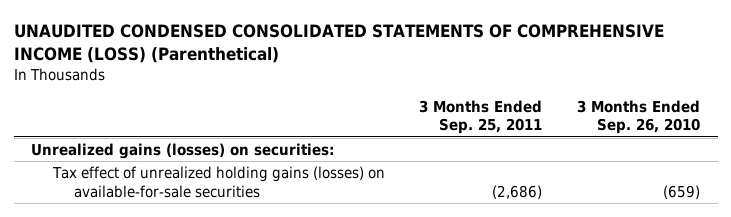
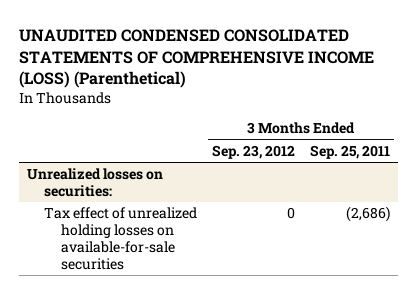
- | 3 Months Ended Sep. 25, 2011 | 3 Months Ended Sep. 26, 2010
+ | 3 Months Ended Sep. 23, 2012 | 3 Months Ended Sep. 25, 2011
- Unrealized gains (losses) on securities:
- Tax effect of unrealized holding gains (losses) on available-for-sale securities | (2,686) | (659)
+ Unrealized losses on securities:
+ Tax effect of unrealized holding losses on available-for-sale securities | 0 | (2,686)

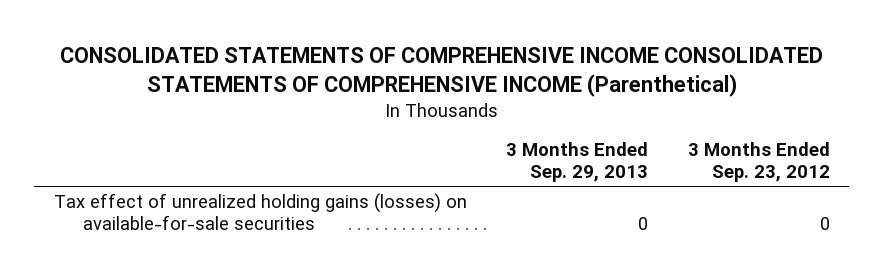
- UNAUDITED CONDENSED CONSOLIDATED STATEMENTS OF COMPREHENSIVE INCOME (LOSS) (Parenthetical)
+ CONSOLIDATED STATEMENTS OF COMPREHENSIVE INCOME CONSOLIDATED STATEMENTS OF COMPREHENSIVE INCOME (Parenthetical)
- | 3 Months Ended Sep. 23, 2012 | 3 Months Ended Sep. 25, 2011
+ | 3 Months Ended Sep. 29, 2013 | 3 Months Ended Sep. 23, 2012
- Unrealized losses on securities:
- Tax effect of unrealized holding losses on available-for-sale securities | 0 | (2,686)
+ Tax effect of unrealized holding gains (losses) on available-for-sale securities | 0 | 0

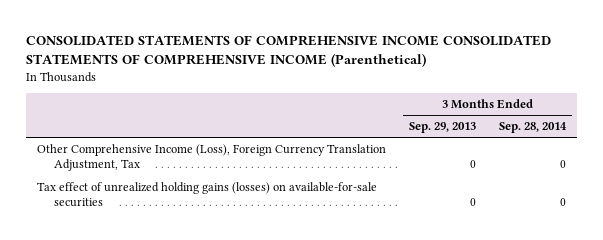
- | 3 Months Ended Sep. 29, 2013 | 3 Months Ended Sep. 23, 2012
+ | 3 Months Ended Sep. 29, 2013 | 3 Months Ended Sep. 28, 2014
+ Other Comprehensive Income (Loss), Foreign Currency Translation Adjustment, Tax | 0 | 0

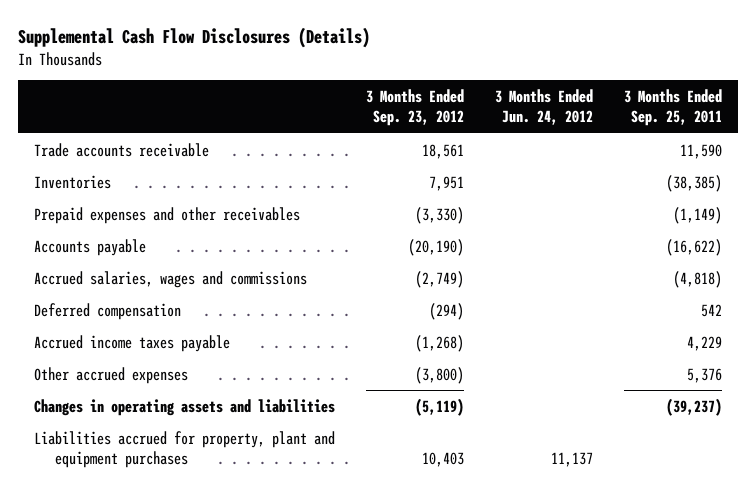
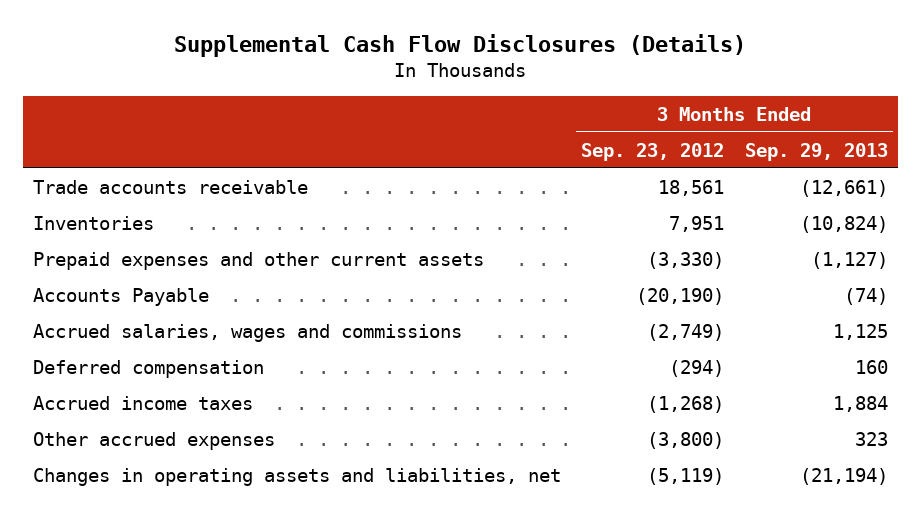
- | 3 Months Ended Sep. 23, 2012 | 3 Months Ended Jun. 24, 2012 | 3 Months Ended Sep. 25, 2011
+ | 3 Months Ended Sep. 23, 2012 | 3 Months Ended Sep. 29, 2013
- Prepaid expenses and other receivables | (3,330) | | (1,149)
- Accounts payable | (20,190) | | (16,622)
+ Prepaid expenses and other current assets | (3,330) | (1,127)
+ Accounts Payable | (20,190) | (74)
- Accrued income taxes payable | (1,268) | | 4,229
+ Accrued income taxes | (1,268) | 1,884
- Changes in operating assets and liabilities | (5,119) | | (39,237)
- Liabilities accrued for property, plant and equipment purchases | 10,403 | 11,137 |
+ Changes in operating assets and liabilities, net | (5,119) | (21,194)

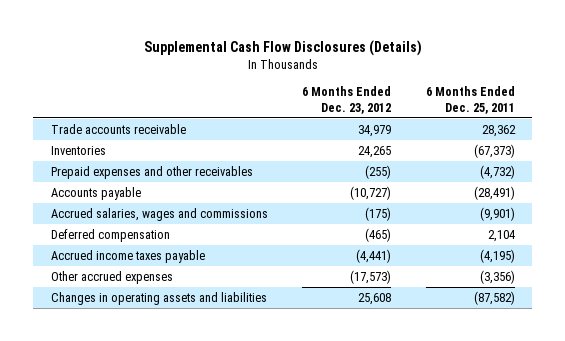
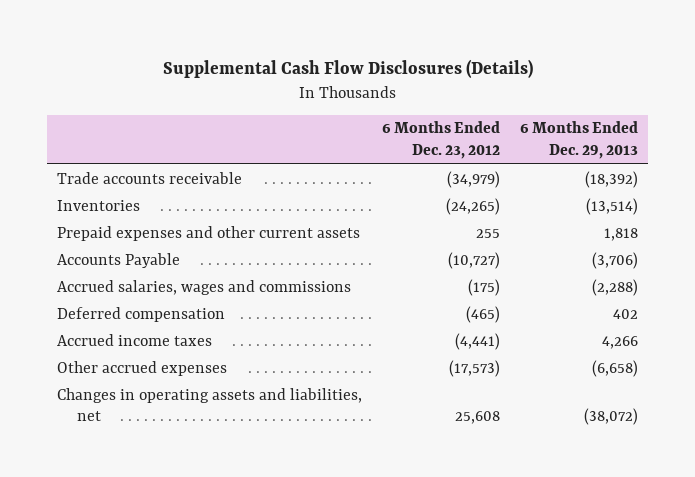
- | 6 Months Ended Dec. 23, 2012 | 6 Months Ended Dec. 25, 2011
+ | 6 Months Ended Dec. 23, 2012 | 6 Months Ended Dec. 29, 2013
- Trade accounts receivable | 34,979 | 28,362
- Inventories | 24,265 | (67,373)
- Prepaid expenses and other receivables | (255) | (4,732)
- Accounts payable | (10,727) | (28,491)
+ Trade accounts receivable | (34,979) | (18,392)
+ Inventories | (24,265) | (13,514)
+ Prepaid expenses and other current assets | 255 | 1,818
+ Accounts Payable | (10,727) | (3,706)
- Accrued income taxes payable | (4,441) | (4,195)
+ Accrued income taxes | (4,441) | 4,266
- Changes in operating assets and liabilities | 25,608 | (87,582)
+ Changes in operating assets and liabilities, net | 25,608 | (38,072)

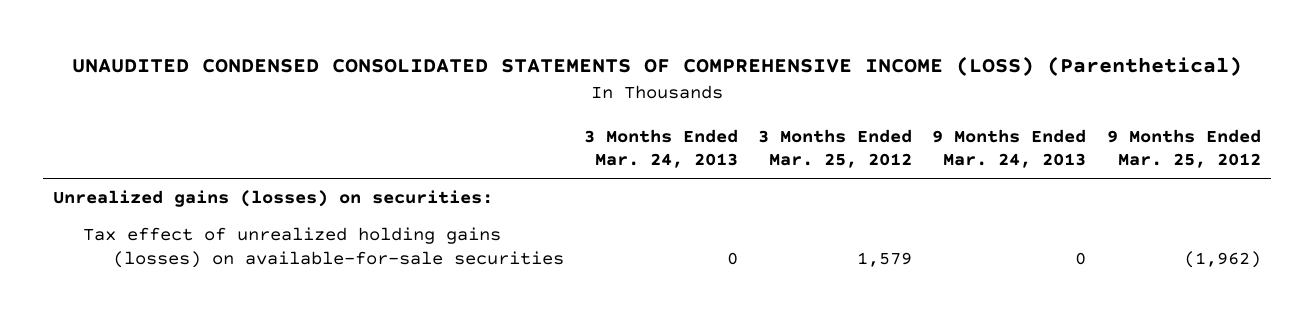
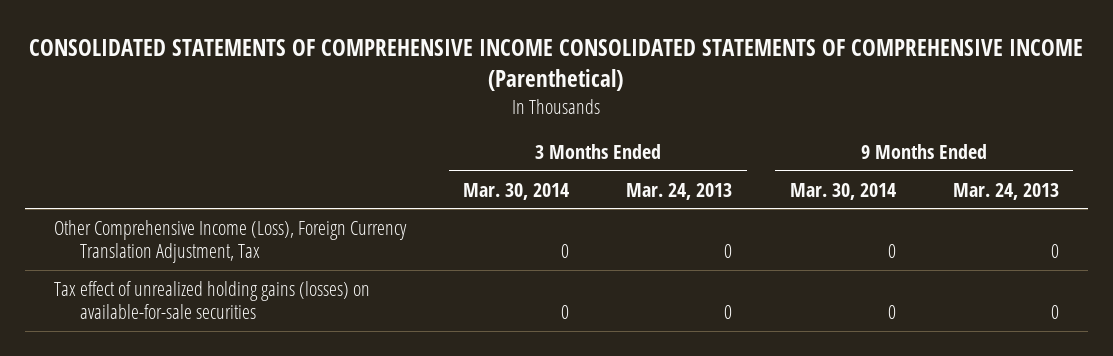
- UNAUDITED CONDENSED CONSOLIDATED STATEMENTS OF COMPREHENSIVE INCOME (LOSS) (Parenthetical)
+ CONSOLIDATED STATEMENTS OF COMPREHENSIVE INCOME CONSOLIDATED STATEMENTS OF COMPREHENSIVE INCOME (Parenthetical)
- | 3 Months Ended Mar. 24, 2013 | 3 Months Ended Mar. 25, 2012 | 9 Months Ended Mar. 24, 2013 | 9 Months Ended Mar. 25, 2012
+ | 3 Months Ended Mar. 30, 2014 | 3 Months Ended Mar. 24, 2013 | 9 Months Ended Mar. 30, 2014 | 9 Months Ended Mar. 24, 2013
- Unrealized gains (losses) on securities:
+ Other Comprehensive Income (Loss), Foreign Currency Translation Adjustment, Tax | 0 | 0 | 0 | 0

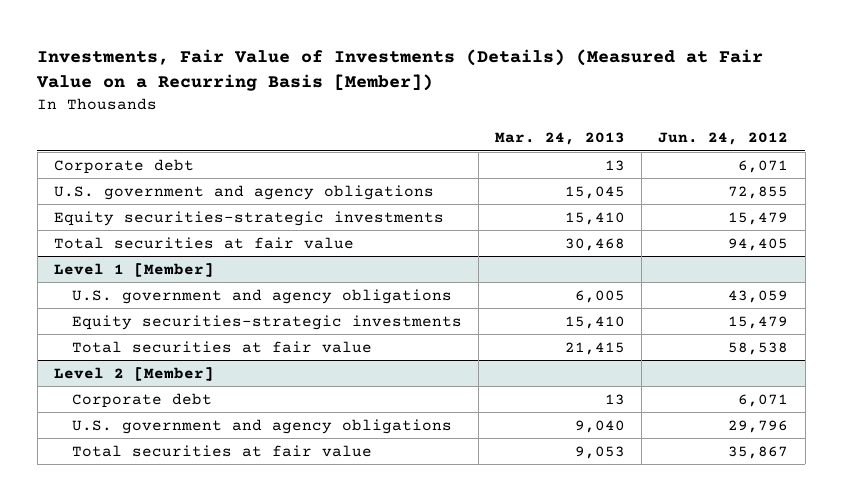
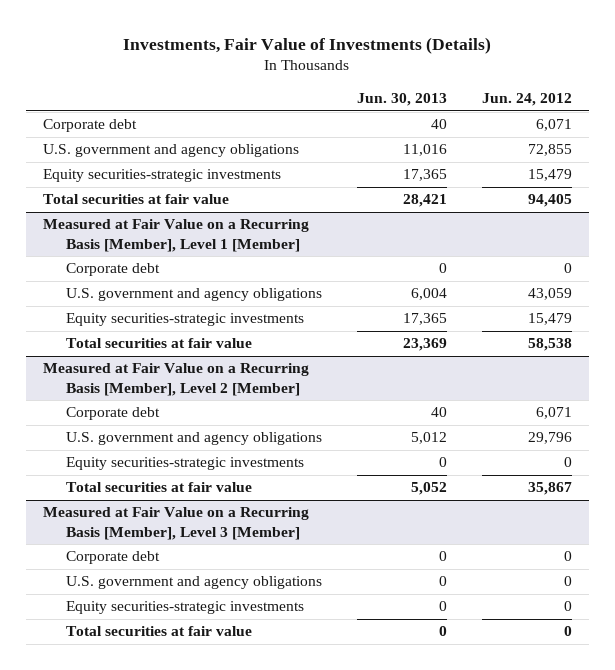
- Investments, Fair Value of Investments (Details) (Measured at Fair Value on a Recurring Basis [Member])
+ Investments, Fair Value of Investments (Details)
- | Mar. 24, 2013 | Jun. 24, 2012
+ | Jun. 30, 2013 | Jun. 24, 2012
- Level 1 [Member]
+ Measured at Fair Value on a Recurring Basis [Member], Level 1 [Member]
+ Corporate debt | 0 | 0
- Level 2 [Member]
+ Measured at Fair Value on a Recurring Basis [Member], Level 2 [Member]
+ Equity securities-strategic investments | 0 | 0
+ Measured at Fair Value on a Recurring Basis [Member], Level 3 [Member]
+ Corporate debt | 0 | 0
+ U.S. government and agency obligations | 0 | 0
+ Equity securities-strategic investments | 0 | 0
+ Total securities at fair value | 0 | 0

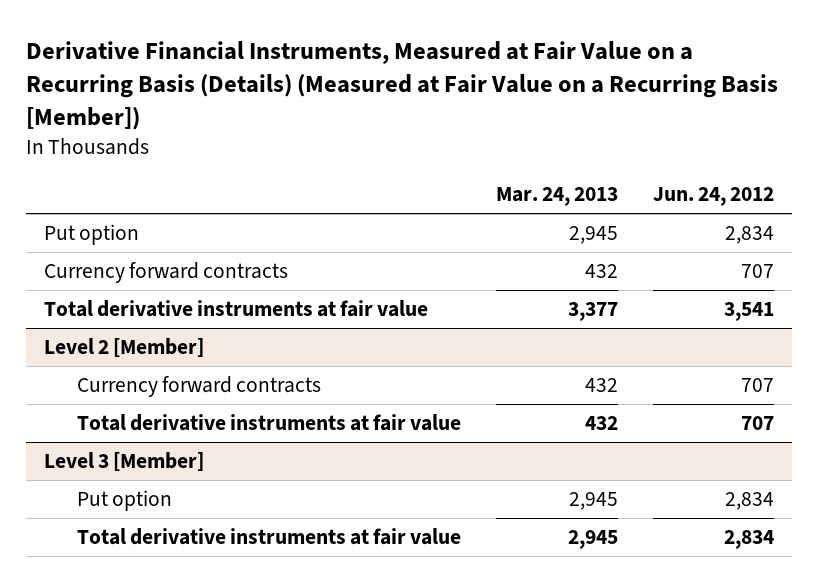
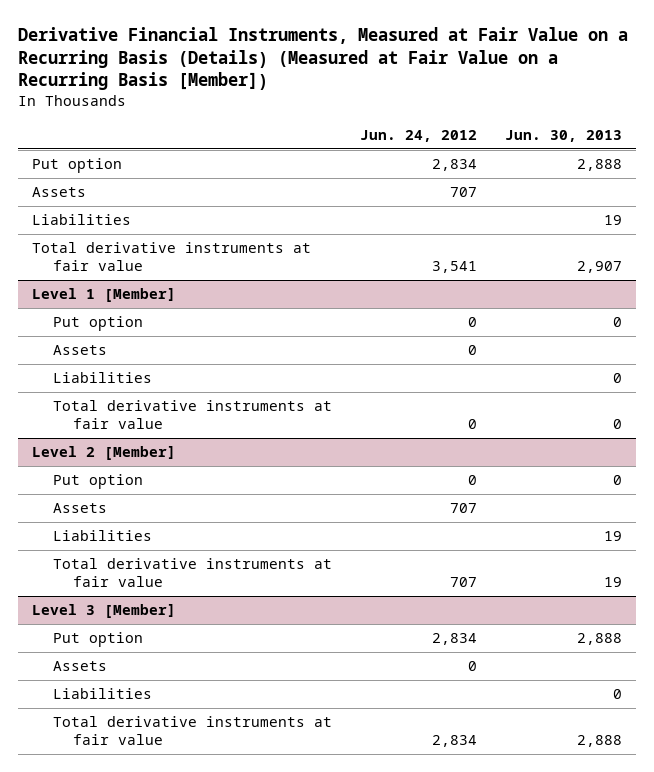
- | Mar. 24, 2013 | Jun. 24, 2012
+ | Jun. 24, 2012 | Jun. 30, 2013
- Currency forward contracts | 432 | 707
+ Assets | 707 |
+ Liabilities | | 19
+ Level 1 [Member]
+ Put option | 0 | 0
+ Assets | 0 |
+ Liabilities | | 0
+ Total derivative instruments at fair value | 0 | 0
@ Level 2 [Member]
- Currency forward contracts | 432 | 707
+ Put option | 0 | 0
+ Assets | 707 |
+ Liabilities | | 19
@ Level 3 [Member]
+ Assets | 0 |
+ Liabilities | | 0

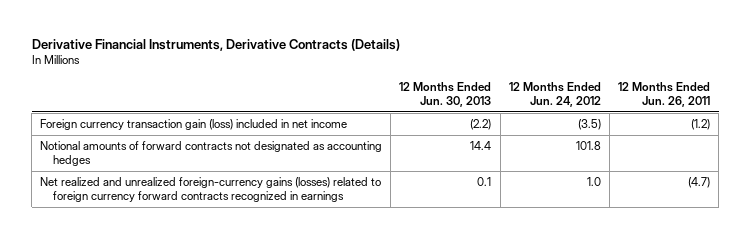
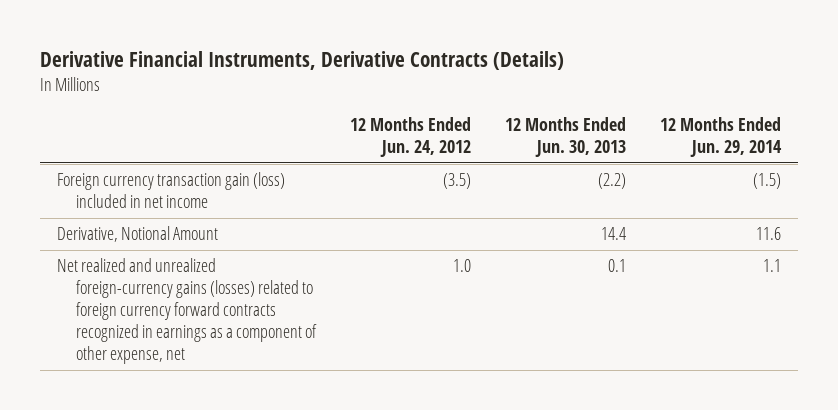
- | 12 Months Ended Jun. 30, 2013 | 12 Months Ended Jun. 24, 2012 | 12 Months Ended Jun. 26, 2011
+ | 12 Months Ended Jun. 24, 2012 | 12 Months Ended Jun. 30, 2013 | 12 Months Ended Jun. 29, 2014
- Notional amounts of forward contracts not designated as accounting hedges | 14.4 | 101.8 |
- Net realized and unrealized foreign-currency gains (losses) related to foreign currency forward contracts recognized in earnings | 0.1 | 1.0 | (4.7)
+ Derivative, Notional Amount | | 14.4 | 11.6
+ Net realized and unrealized foreign-currency gains (losses) related to foreign currency forward contracts recognized in earnings as a component of other expense, net | 1.0 | 0.1 | 1.1

